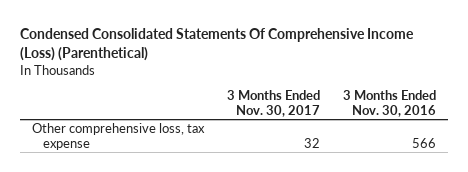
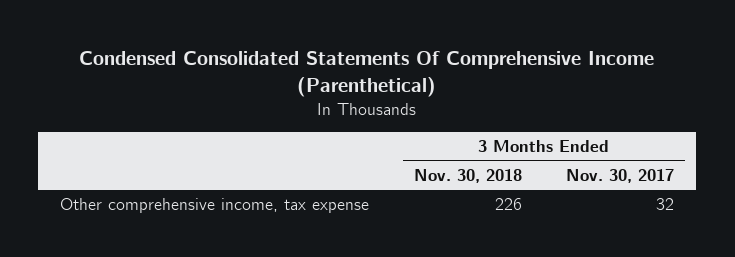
- Condensed Consolidated Statements Of Comprehensive Income (Loss) (Parenthetical)
+ Condensed Consolidated Statements Of Comprehensive Income (Parenthetical)
- | 3 Months Ended Nov. 30, 2017 | 3 Months Ended Nov. 30, 2016
+ | 3 Months Ended Nov. 30, 2018 | 3 Months Ended Nov. 30, 2017
- Other comprehensive loss, tax expense | 32 | 566
+ Other comprehensive income, tax expense | 226 | 32

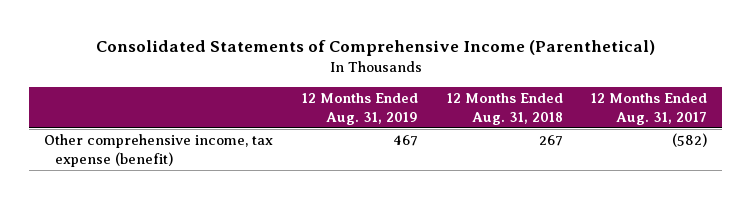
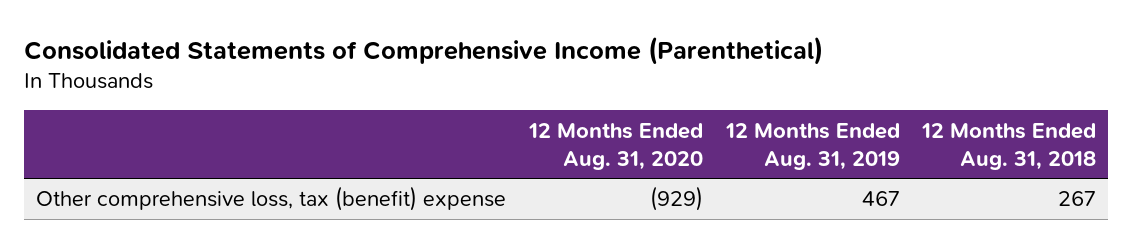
- | 12 Months Ended Aug. 31, 2019 | 12 Months Ended Aug. 31, 2018 | 12 Months Ended Aug. 31, 2017
+ | 12 Months Ended Aug. 31, 2020 | 12 Months Ended Aug. 31, 2019 | 12 Months Ended Aug. 31, 2018
- Other comprehensive income, tax expense (benefit) | 467 | 267 | (582)
+ Other comprehensive loss, tax (benefit) expense | (929) | 467 | 267

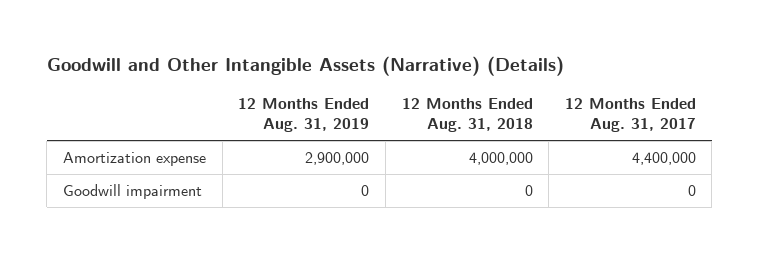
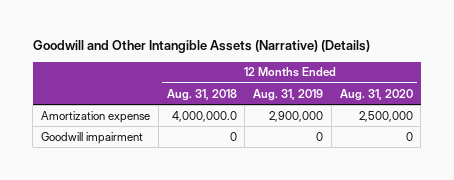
- | 12 Months Ended Aug. 31, 2019 | 12 Months Ended Aug. 31, 2018 | 12 Months Ended Aug. 31, 2017
+ | 12 Months Ended Aug. 31, 2018 | 12 Months Ended Aug. 31, 2019 | 12 Months Ended Aug. 31, 2020
- Amortization expense | 2,900,000 | 4,000,000 | 4,400,000
+ Amortization expense | 4,000,000.0 | 2,900,000 | 2,500,000

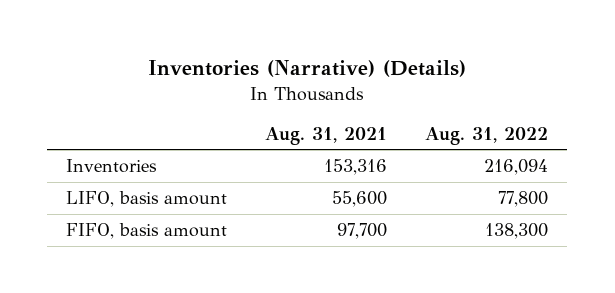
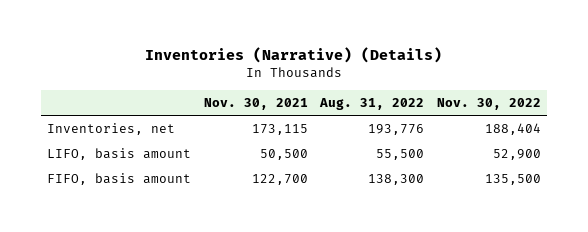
- | Aug. 31, 2021 | Aug. 31, 2022
+ | Nov. 30, 2021 | Aug. 31, 2022 | Nov. 30, 2022
- Inventories | 153,316 | 216,094
- LIFO, basis amount | 55,600 | 77,800
+ Inventories, net | 173,115 | 193,776 | 188,404
+ LIFO, basis amount | 50,500 | 55,500 | 52,900

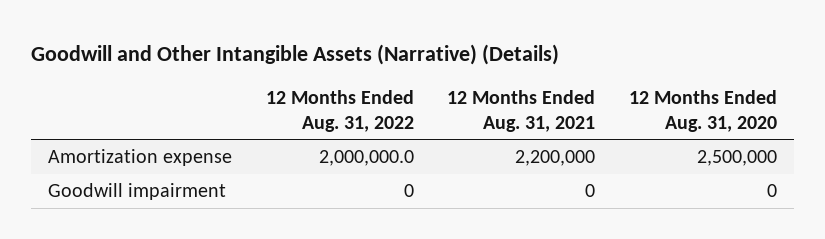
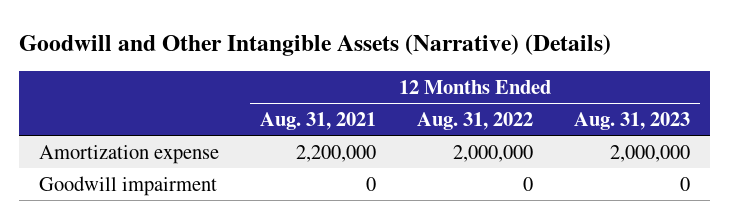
- | 12 Months Ended Aug. 31, 2022 | 12 Months Ended Aug. 31, 2021 | 12 Months Ended Aug. 31, 2020
+ | 12 Months Ended Aug. 31, 2021 | 12 Months Ended Aug. 31, 2022 | 12 Months Ended Aug. 31, 2023
- Amortization expense | 2,000,000.0 | 2,200,000 | 2,500,000
+ Amortization expense | 2,200,000 | 2,000,000 | 2,000,000

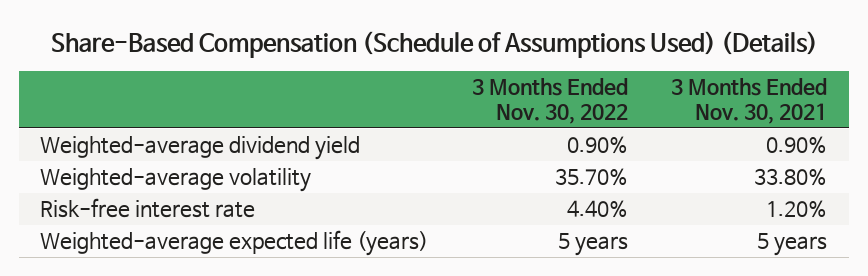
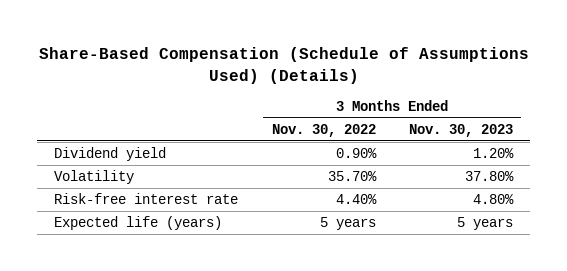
- | 3 Months Ended Nov. 30, 2022 | 3 Months Ended Nov. 30, 2021
+ | 3 Months Ended Nov. 30, 2022 | 3 Months Ended Nov. 30, 2023
- Weighted-average dividend yield | 0.90% | 0.90%
- Weighted-average volatility | 35.70% | 33.80%
+ Dividend yield | 0.90% | 1.20%
+ Volatility | 35.70% | 37.80%
- Weighted-average expected life (years) | 5 years | 5 years
+ Expected life (years) | 5 years | 5 years

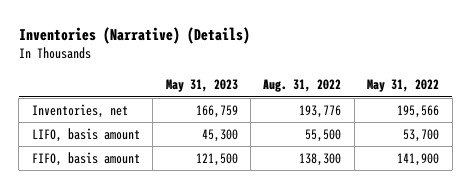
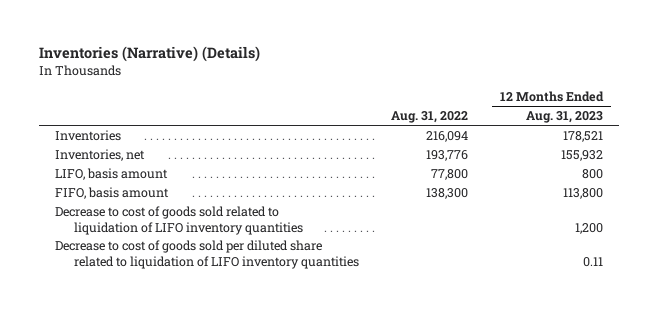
- | May 31, 2023 | Aug. 31, 2022 | May 31, 2022
+ | Aug. 31, 2022 | 12 Months Ended Aug. 31, 2023
+ Inventories | 216,094 | 178,521
- LIFO, basis amount | 45,300 | 55,500 | 53,700
+ LIFO, basis amount | 77,800 | 800
+ Decrease to cost of goods sold related to liquidation of LIFO inventory quantities | | 1,200
+ Decrease to cost of goods sold per diluted share related to liquidation of LIFO inventory quantities | | 0.11

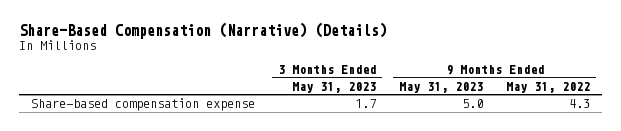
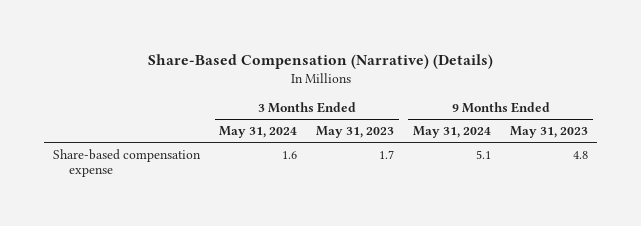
- | 3 Months Ended May 31, 2023 | 9 Months Ended May 31, 2023 | 9 Months Ended May 31, 2022
+ | 3 Months Ended May 31, 2024 | 3 Months Ended May 31, 2023 | 9 Months Ended May 31, 2024 | 9 Months Ended May 31, 2023
- Share-based compensation expense | 1.7 | 5.0 | 4.3
+ Share-based compensation expense | 1.6 | 1.7 | 5.1 | 4.8

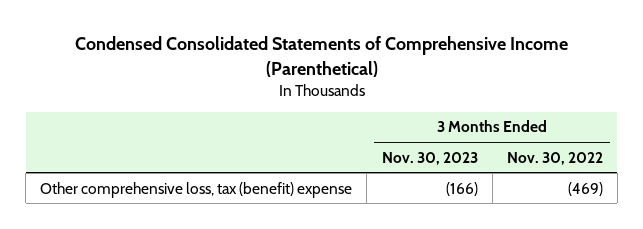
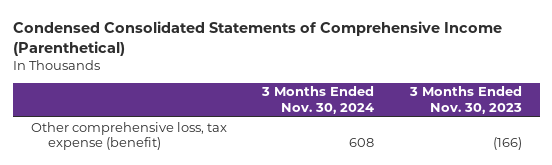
- | 3 Months Ended Nov. 30, 2023 | 3 Months Ended Nov. 30, 2022
+ | 3 Months Ended Nov. 30, 2024 | 3 Months Ended Nov. 30, 2023
- Other comprehensive loss, tax (benefit) expense | (166) | (469)
+ Other comprehensive loss, tax expense (benefit) | 608 | (166)

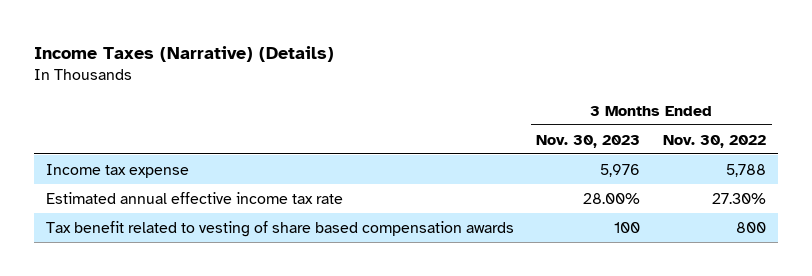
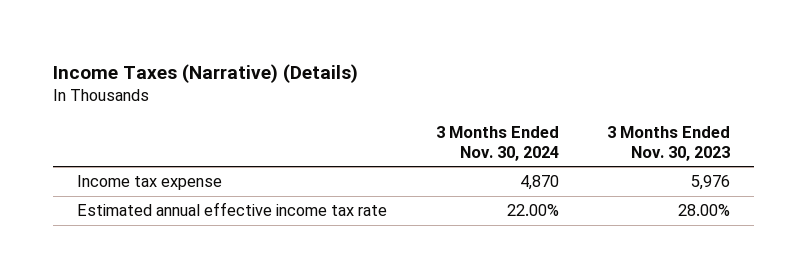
- | 3 Months Ended Nov. 30, 2023 | 3 Months Ended Nov. 30, 2022
+ | 3 Months Ended Nov. 30, 2024 | 3 Months Ended Nov. 30, 2023
- Tax benefit related to vesting of share based compensation awards | 100 | 800

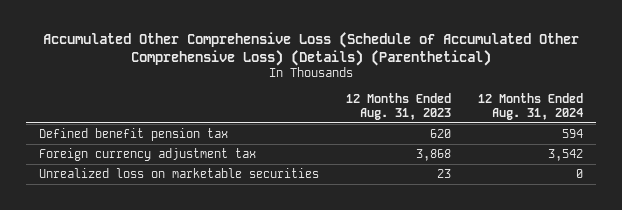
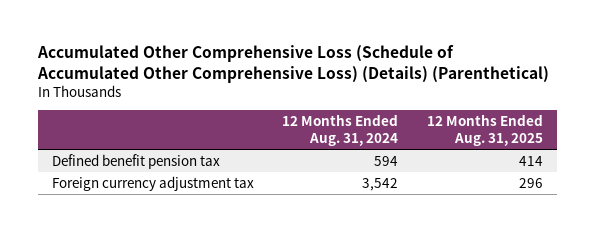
- | 12 Months Ended Aug. 31, 2023 | 12 Months Ended Aug. 31, 2024
+ | 12 Months Ended Aug. 31, 2024 | 12 Months Ended Aug. 31, 2025
- Unrealized loss on marketable securities | 23 | 0

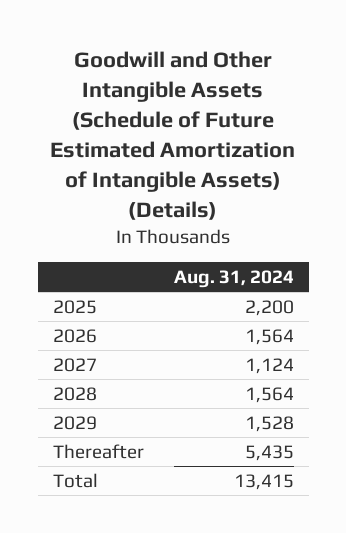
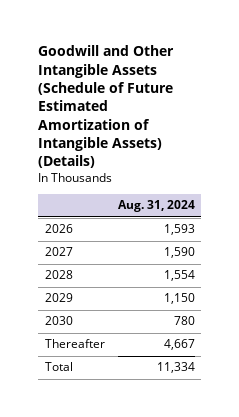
- 2025 | 2,200
- 2026 | 1,564
- 2027 | 1,124
- 2028 | 1,564
- 2029 | 1,528
- Thereafter | 5,435
- Total | 13,415
+ 2026 | 1,593
+ 2027 | 1,590
+ 2028 | 1,554
+ 2029 | 1,150
+ 2030 | 780
+ Thereafter | 4,667
+ Total | 11,334

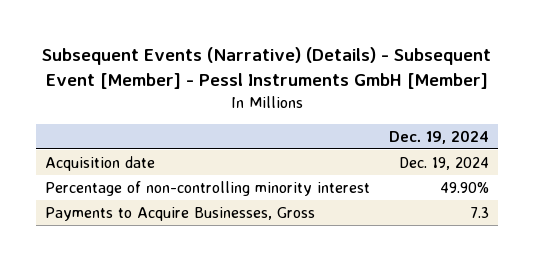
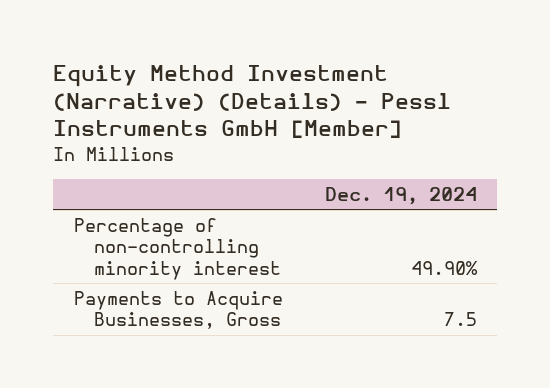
- Subsequent Events (Narrative) (Details) - Subsequent Event [Member] - Pessl Instruments GmbH [Member]
+ Equity Method Investment (Narrative) (Details) - Pessl Instruments GmbH [Member]
- Acquisition date | Dec. 19, 2024
- Payments to Acquire Businesses, Gross | 7.3
+ Payments to Acquire Businesses, Gross | 7.5

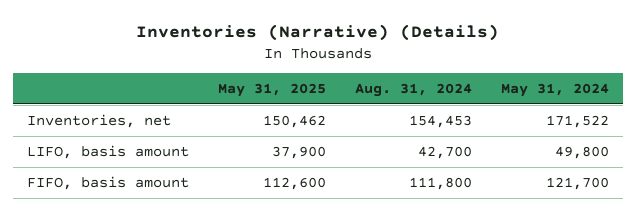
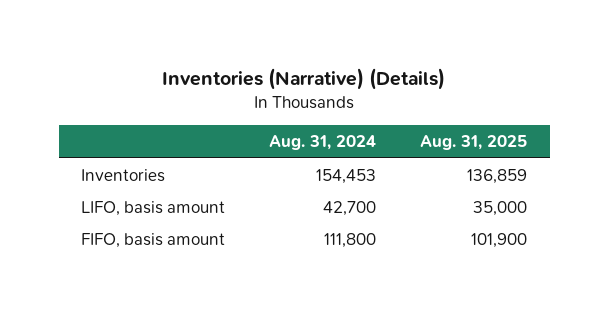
- | May 31, 2025 | Aug. 31, 2024 | May 31, 2024
+ | Aug. 31, 2024 | Aug. 31, 2025
- Inventories, net | 150,462 | 154,453 | 171,522
+ Inventories | 154,453 | 136,859

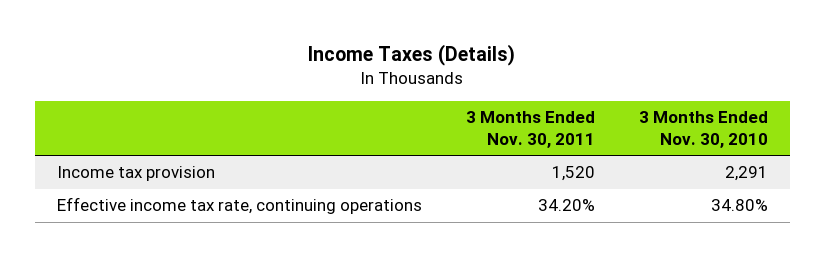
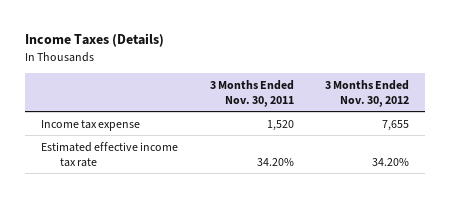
- | 3 Months Ended Nov. 30, 2011 | 3 Months Ended Nov. 30, 2010
+ | 3 Months Ended Nov. 30, 2011 | 3 Months Ended Nov. 30, 2012
- Income tax provision | 1,520 | 2,291
- Effective income tax rate, continuing operations | 34.20% | 34.80%
+ Income tax expense | 1,520 | 7,655
+ Estimated effective income tax rate | 34.20% | 34.20%

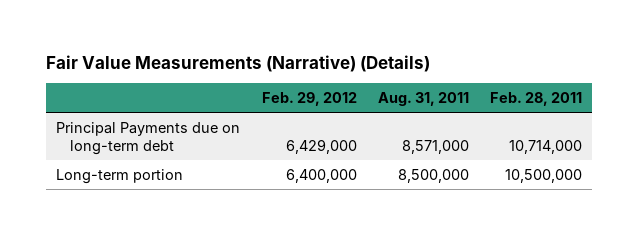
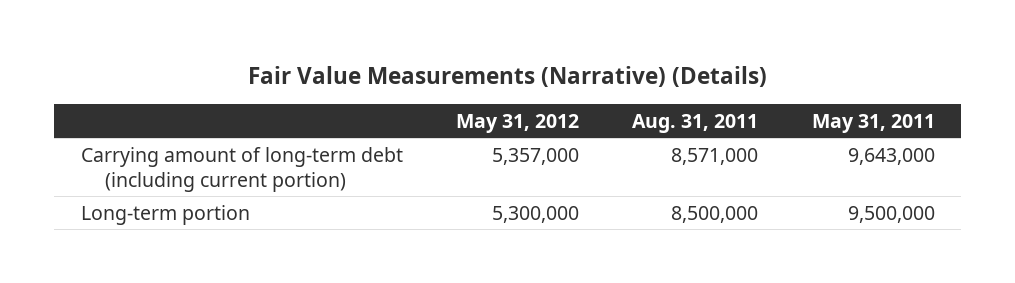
- | Feb. 29, 2012 | Aug. 31, 2011 | Feb. 28, 2011
+ | May 31, 2012 | Aug. 31, 2011 | May 31, 2011
- Principal Payments due on long-term debt | 6,429,000 | 8,571,000 | 10,714,000
+ Carrying amount of long-term debt (including current portion) | 5,357,000 | 8,571,000 | 9,643,000

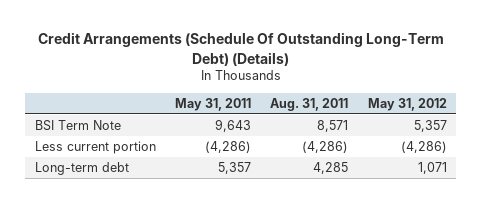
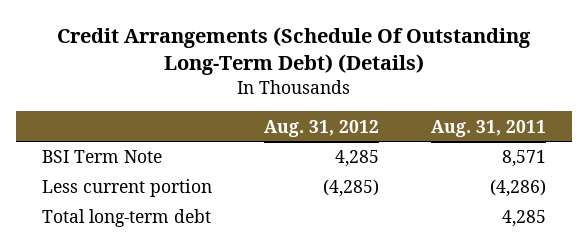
- | May 31, 2011 | Aug. 31, 2011 | May 31, 2012
+ | Aug. 31, 2012 | Aug. 31, 2011
- Long-term debt | 5,357 | 4,285 | 1,071
+ Total long-term debt | | 4,285

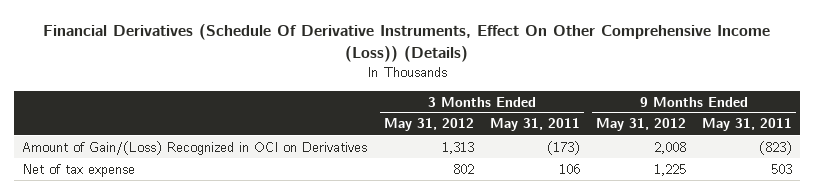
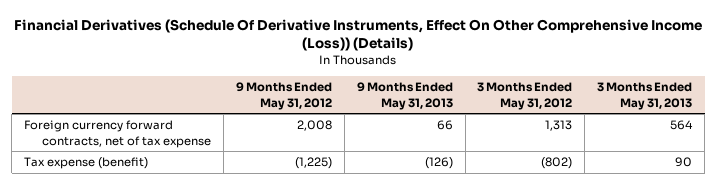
- | 3 Months Ended May 31, 2012 | 3 Months Ended May 31, 2011 | 9 Months Ended May 31, 2012 | 9 Months Ended May 31, 2011
+ | 9 Months Ended May 31, 2012 | 9 Months Ended May 31, 2013 | 3 Months Ended May 31, 2012 | 3 Months Ended May 31, 2013
- Amount of Gain/(Loss) Recognized in OCI on Derivatives | 1,313 | (173) | 2,008 | (823)
- Net of tax expense | 802 | 106 | 1,225 | 503
+ Foreign currency forward contracts, net of tax expense | 2,008 | 66 | 1,313 | 564
+ Tax expense (benefit) | (1,225) | (126) | (802) | 90

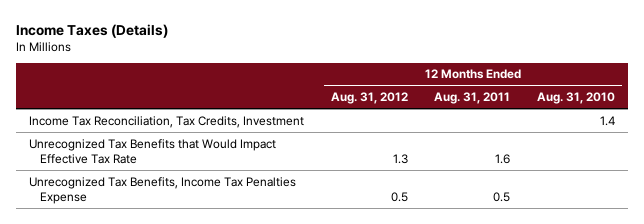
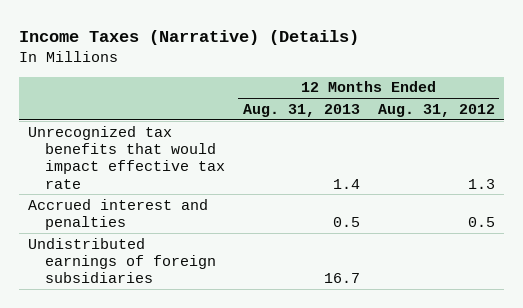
- Income Taxes (Details)
+ Income Taxes (Narrative) (Details)
- | 12 Months Ended Aug. 31, 2012 | 12 Months Ended Aug. 31, 2011 | 12 Months Ended Aug. 31, 2010
+ | 12 Months Ended Aug. 31, 2013 | 12 Months Ended Aug. 31, 2012
- Income Tax Reconciliation, Tax Credits, Investment | | | 1.4
- Unrecognized Tax Benefits that Would Impact Effective Tax Rate | 1.3 | 1.6 |
- Unrecognized Tax Benefits, Income Tax Penalties Expense | 0.5 | 0.5 |
+ Unrecognized tax benefits that would impact effective tax rate | 1.4 | 1.3
+ Accrued interest and penalties | 0.5 | 0.5
+ Undistributed earnings of foreign subsidiaries | 16.7 |

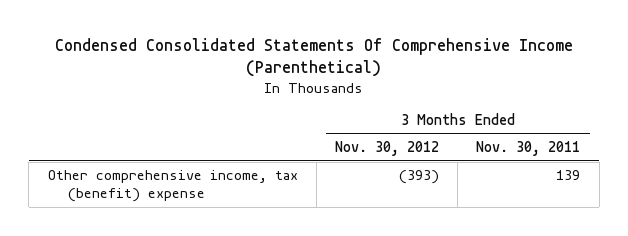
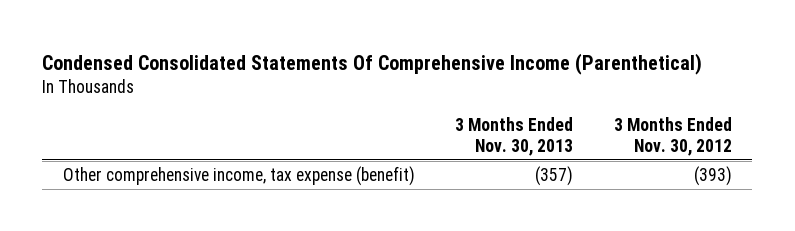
- | 3 Months Ended Nov. 30, 2012 | 3 Months Ended Nov. 30, 2011
+ | 3 Months Ended Nov. 30, 2013 | 3 Months Ended Nov. 30, 2012
- Other comprehensive income, tax (benefit) expense | (393) | 139
+ Other comprehensive income, tax expense (benefit) | (357) | (393)

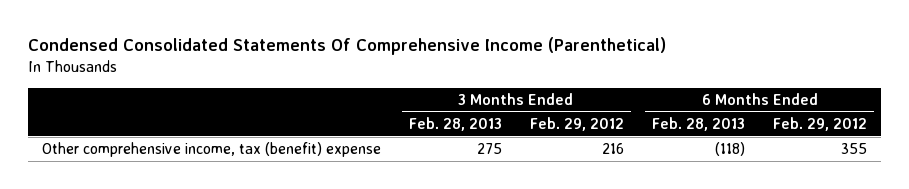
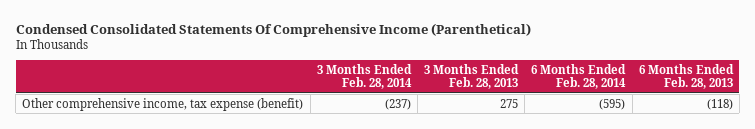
- | 3 Months Ended Feb. 28, 2013 | 3 Months Ended Feb. 29, 2012 | 6 Months Ended Feb. 28, 2013 | 6 Months Ended Feb. 29, 2012
+ | 3 Months Ended Feb. 28, 2014 | 3 Months Ended Feb. 28, 2013 | 6 Months Ended Feb. 28, 2014 | 6 Months Ended Feb. 28, 2013
- Other comprehensive income, tax (benefit) expense | 275 | 216 | (118) | 355
+ Other comprehensive income, tax expense (benefit) | (237) | 275 | (595) | (118)

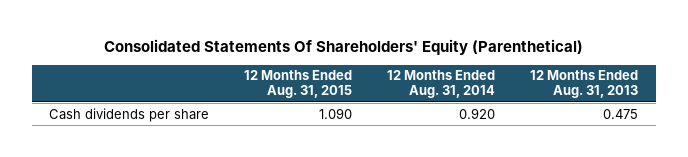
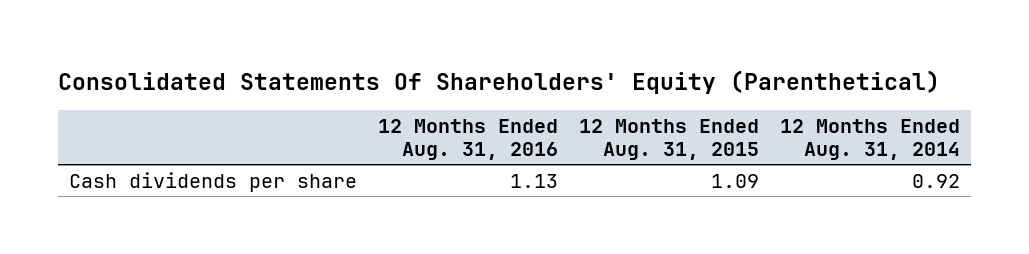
- | 12 Months Ended Aug. 31, 2015 | 12 Months Ended Aug. 31, 2014 | 12 Months Ended Aug. 31, 2013
+ | 12 Months Ended Aug. 31, 2016 | 12 Months Ended Aug. 31, 2015 | 12 Months Ended Aug. 31, 2014
- Cash dividends per share | 1.090 | 0.920 | 0.475
+ Cash dividends per share | 1.13 | 1.09 | 0.92

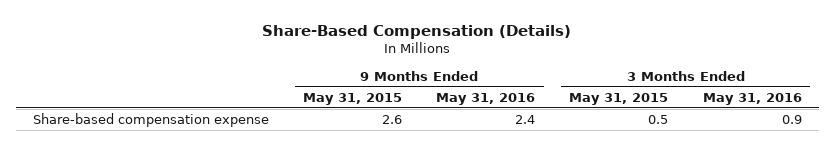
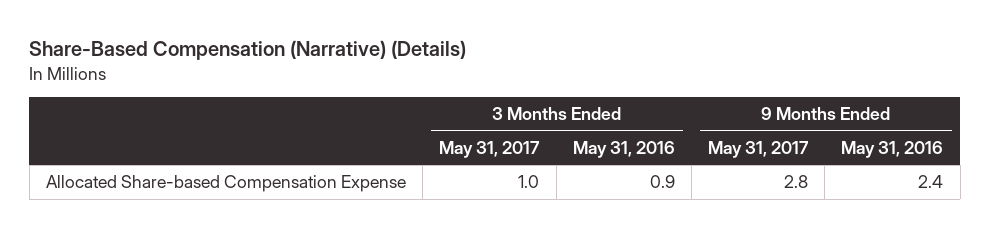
- Share-Based Compensation (Details)
+ Share-Based Compensation (Narrative) (Details)
- | 9 Months Ended May 31, 2015 | 9 Months Ended May 31, 2016 | 3 Months Ended May 31, 2015 | 3 Months Ended May 31, 2016
+ | 3 Months Ended May 31, 2017 | 3 Months Ended May 31, 2016 | 9 Months Ended May 31, 2017 | 9 Months Ended May 31, 2016
- Share-based compensation expense | 2.6 | 2.4 | 0.5 | 0.9
+ Allocated Share-based Compensation Expense | 1.0 | 0.9 | 2.8 | 2.4

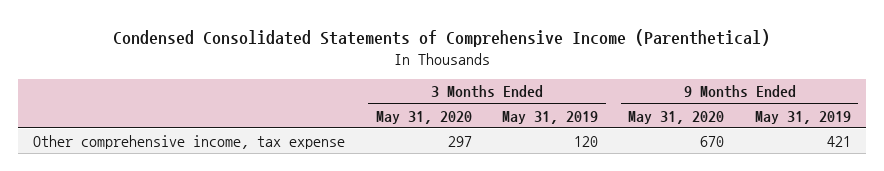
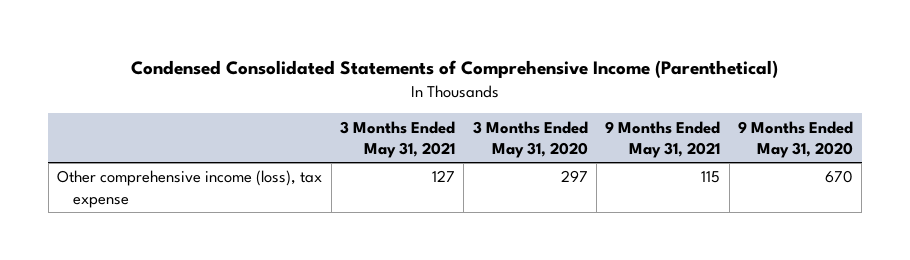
- | 3 Months Ended May 31, 2020 | 3 Months Ended May 31, 2019 | 9 Months Ended May 31, 2020 | 9 Months Ended May 31, 2019
+ | 3 Months Ended May 31, 2021 | 3 Months Ended May 31, 2020 | 9 Months Ended May 31, 2021 | 9 Months Ended May 31, 2020
- Other comprehensive income, tax expense | 297 | 120 | 670 | 421
+ Other comprehensive income (loss), tax expense | 127 | 297 | 115 | 670

